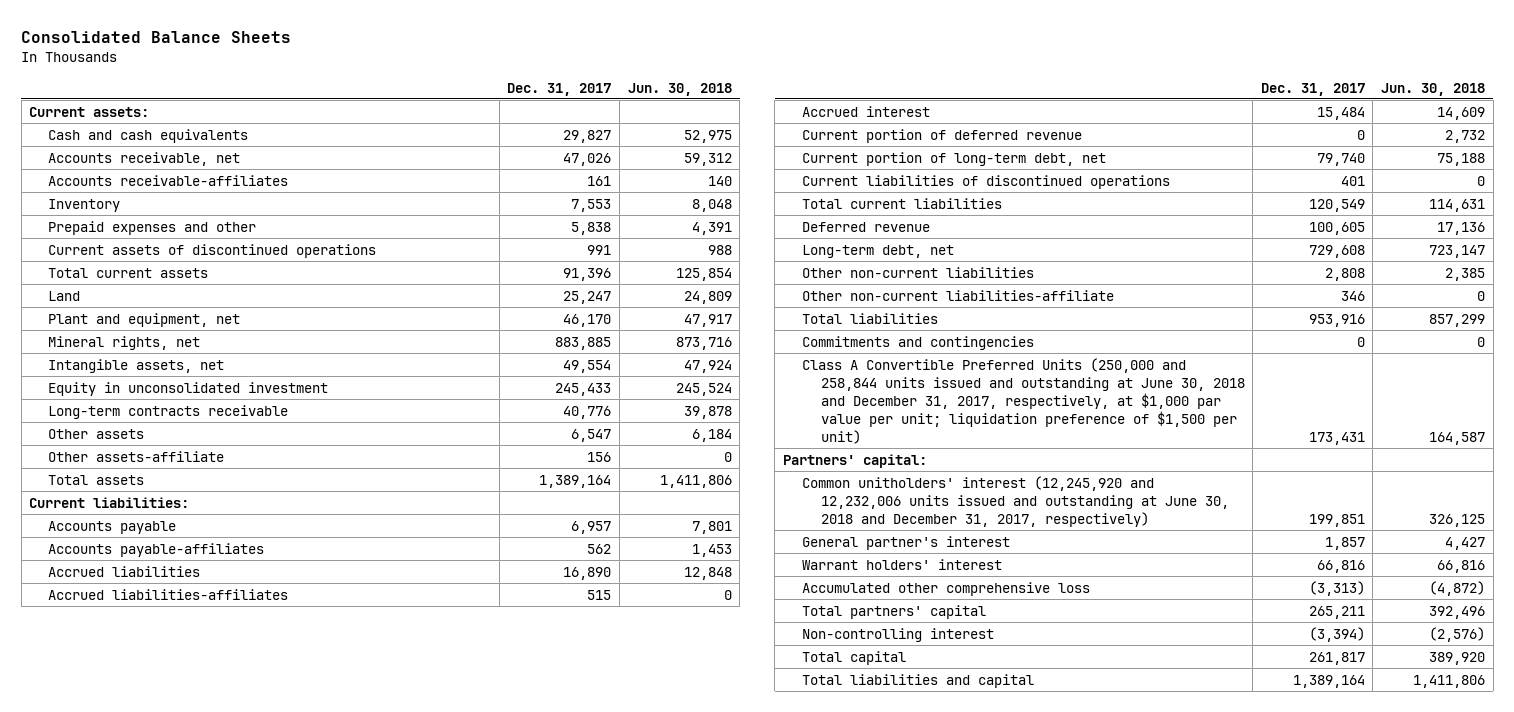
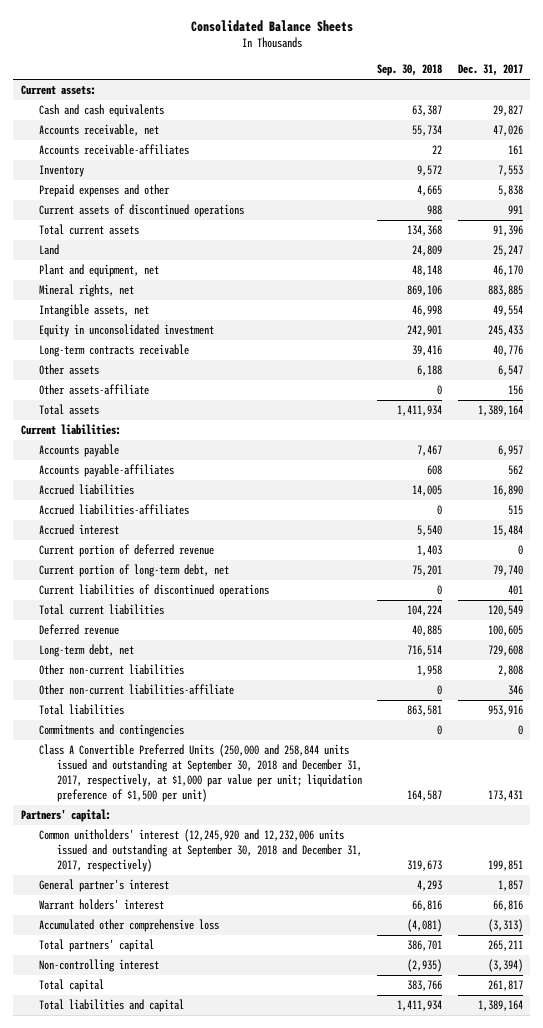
- | Dec. 31, 2017 | Jun. 30, 2018
+ | Sep. 30, 2018 | Dec. 31, 2017
- Class A Convertible Preferred Units (250,000 and 258,844 units issued and outstanding at June 30, 2018 and December 31, 2017, respectively, at $1,000 par value per unit; liquidation preference of $1,500 per unit) | 173,431 | 164,587
+ Class A Convertible Preferred Units (250,000 and 258,844 units issued and outstanding at September 30, 2018 and December 31, 2017, respectively, at $1,000 par value per unit; liquidation preference of $1,500 per unit) | 164,587 | 173,431
- Common unitholders' interest (12,245,920 and 12,232,006 units issued and outstanding at June 30, 2018 and December 31, 2017, respectively) | 199,851 | 326,125
+ Common unitholders' interest (12,245,920 and 12,232,006 units issued and outstanding at September 30, 2018 and December 31, 2017, respectively) | 319,673 | 199,851

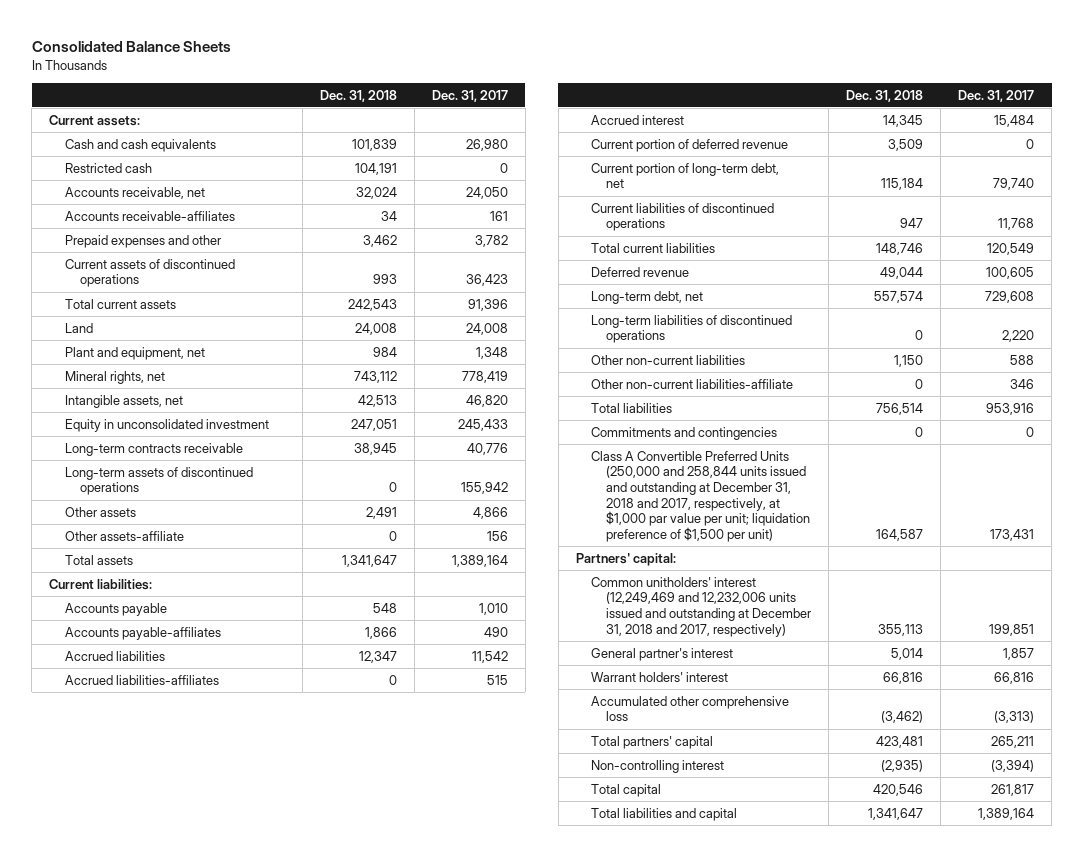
- | Sep. 30, 2018 | Dec. 31, 2017
+ | Dec. 31, 2018 | Dec. 31, 2017
- Cash and cash equivalents | 63,387 | 29,827
- Accounts receivable, net | 55,734 | 47,026
+ Cash and cash equivalents | 101,839 | 26,980
+ Restricted cash | 104,191 | 0
+ Accounts receivable, net | 32,024 | 24,050
- Inventory | 9,572 | 7,553
- Prepaid expenses and other | 4,665 | 5,838
- Current assets of discontinued operations | 988 | 991
+ Prepaid expenses and other | 3,462 | 3,782
+ Current assets of discontinued operations | 993 | 36,423
- Land | 24,809 | 25,247
- Plant and equipment, net | 48,148 | 46,170
- Mineral rights, net | 869,106 | 883,885
- Intangible assets, net | 46,998 | 49,554
+ Land | 24,008 | 24,008
+ Plant and equipment, net | 984 | 1,348
+ Mineral rights, net | 743,112 | 778,419
+ Intangible assets, net | 42,513 | 46,820
- Other assets | 6,188 | 6,547
+ Long-term assets of discontinued operations | 0 | 155,942
+ Other assets | 2,491 | 4,866
- Accounts payable | 7,467 | 6,957
- Accounts payable-affiliates | 608 | 562
- Accrued liabilities | 14,005 | 16,890
+ Accounts payable | 548 | 1,010
+ Accounts payable-affiliates | 1,866 | 490
+ Accrued liabilities | 12,347 | 11,542
- Current liabilities of discontinued operations | 0 | 401
+ Current liabilities of discontinued operations | 947 | 11,768
- Other non-current liabilities | 1,958 | 2,808
+ Long-term liabilities of discontinued operations | 0 | 2,220
+ Other non-current liabilities | 1,150 | 588
- Class A Convertible Preferred Units (250,000 and 258,844 units issued and outstanding at September 30, 2018 and December 31, 2017, respectively, at $1,000 par value per unit; liquidation preference of $1,500 per unit) | 164,587 | 173,431
+ Class A Convertible Preferred Units (250,000 and 258,844 units issued and outstanding at December 31, 2018 and 2017, respectively, at $1,000 par value per unit; liquidation preference of $1,500 per unit) | 164,587 | 173,431
- Common unitholders' interest (12,245,920 and 12,232,006 units issued and outstanding at September 30, 2018 and December 31, 2017, respectively) | 319,673 | 199,851
+ Common unitholders' interest (12,249,469 and 12,232,006 units issued and outstanding at December 31, 2018 and 2017, respectively) | 355,113 | 199,851

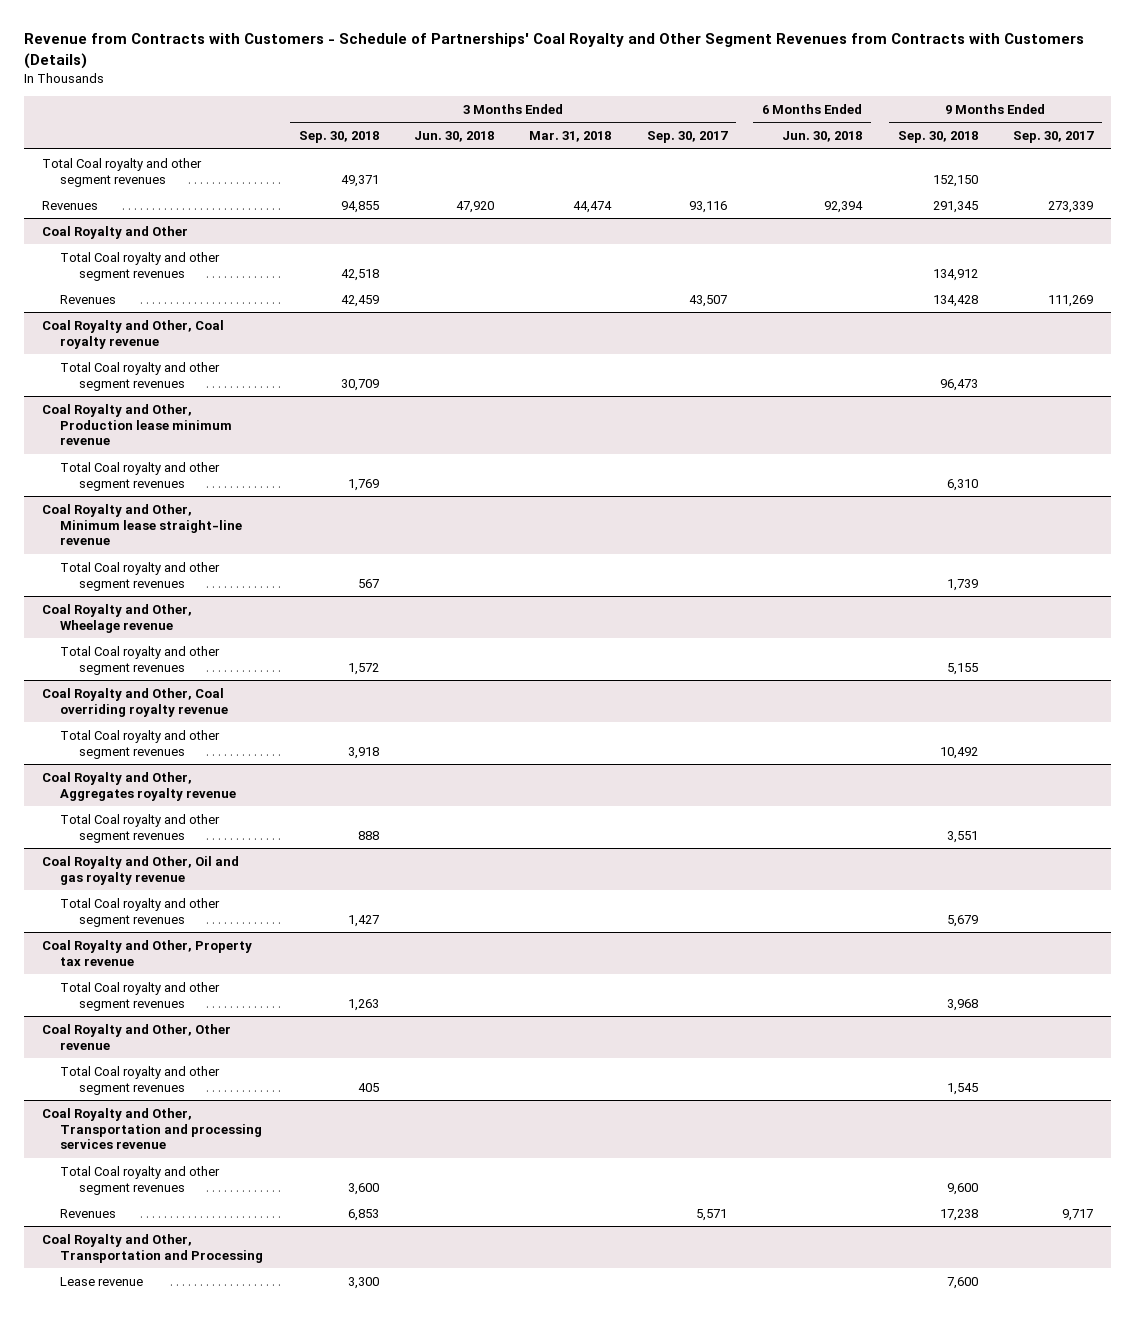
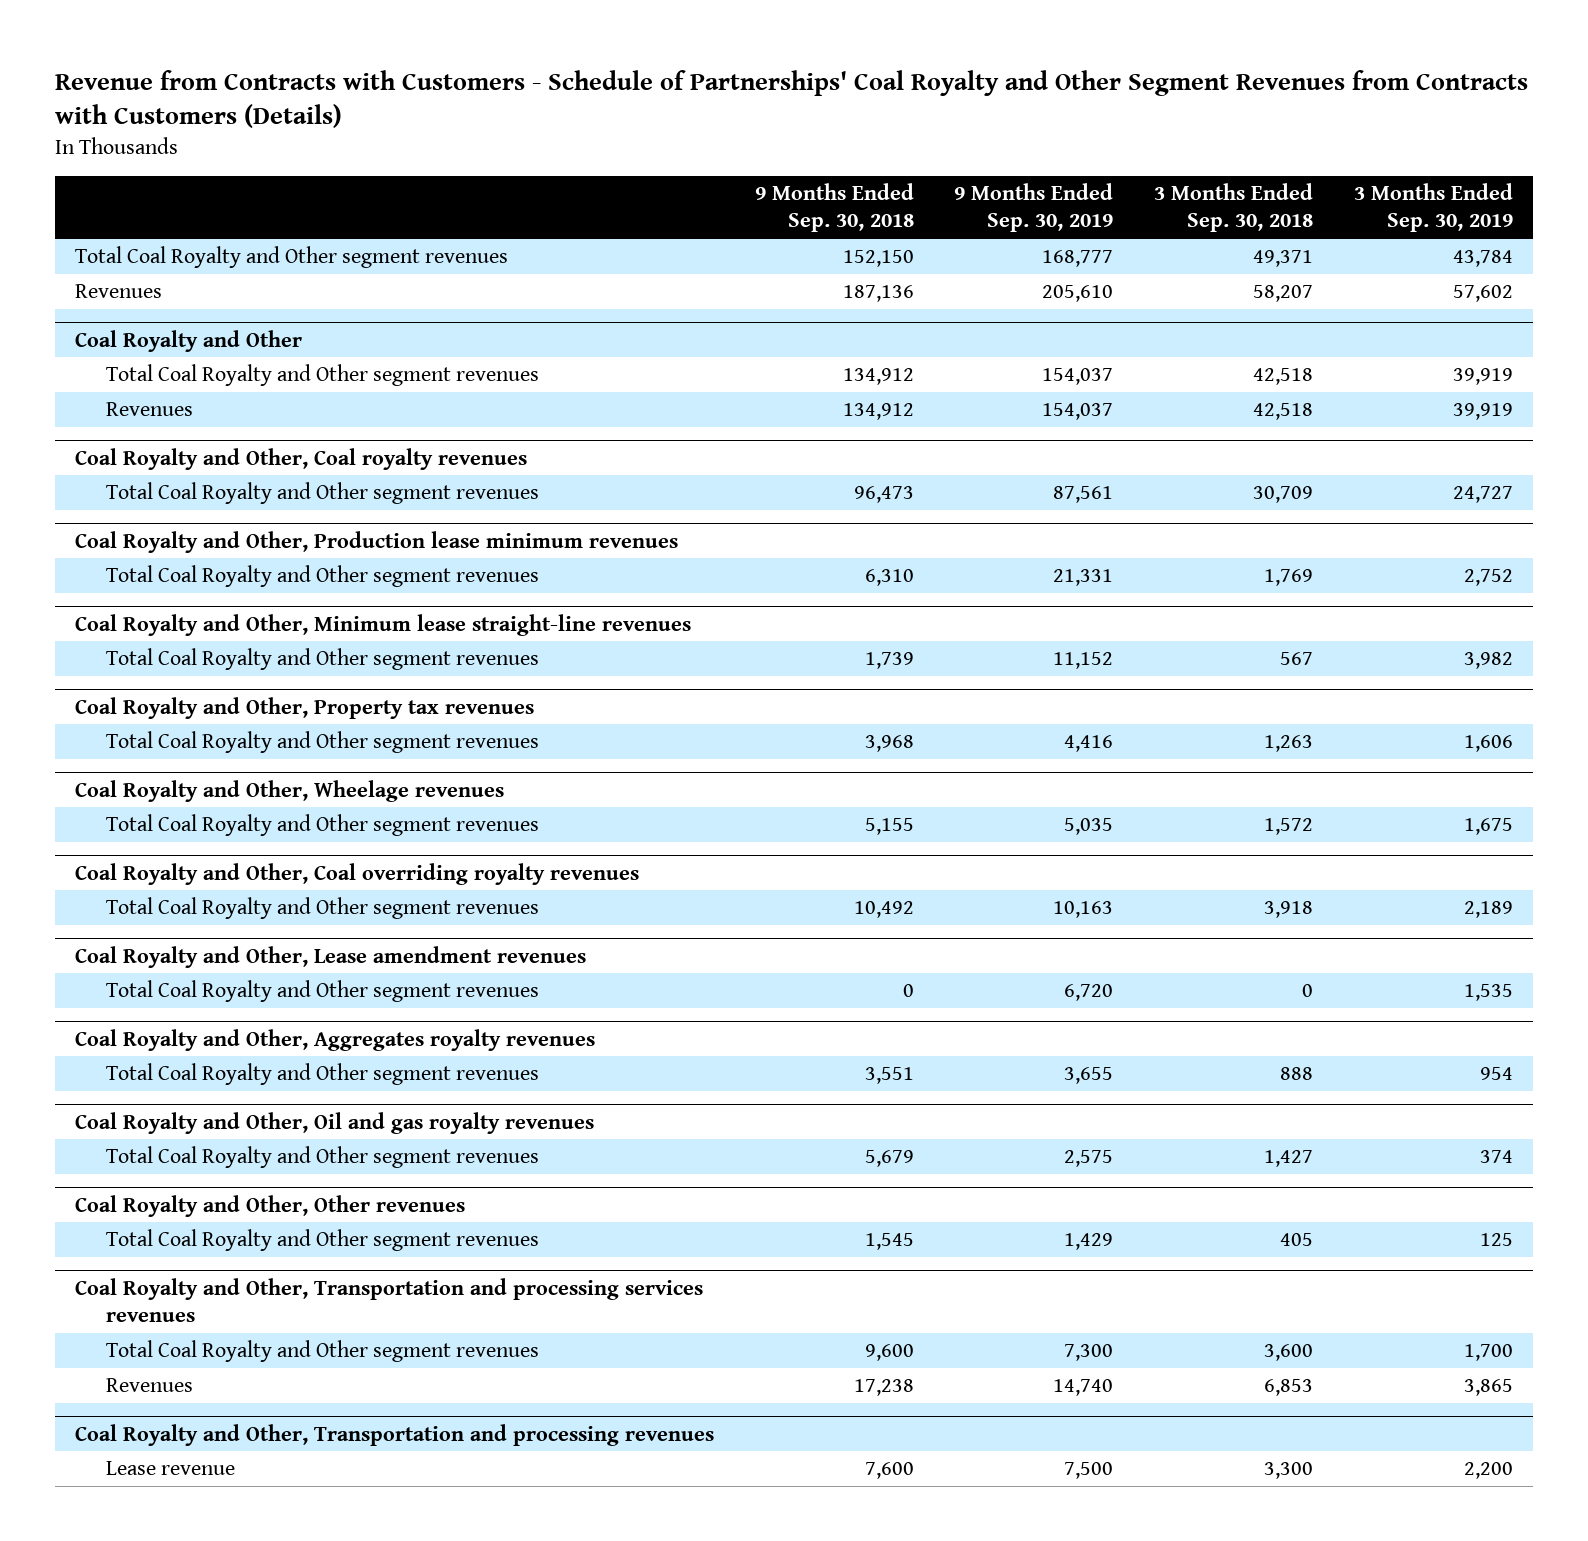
- | 3 Months Ended Sep. 30, 2018 | 3 Months Ended Jun. 30, 2018 | 3 Months Ended Mar. 31, 2018 | 3 Months Ended Sep. 30, 2017 | 6 Months Ended Jun. 30, 2018 | 9 Months Ended Sep. 30, 2018 | 9 Months Ended Sep. 30, 2017
+ | 9 Months Ended Sep. 30, 2018 | 9 Months Ended Sep. 30, 2019 | 3 Months Ended Sep. 30, 2018 | 3 Months Ended Sep. 30, 2019
- Total Coal royalty and other segment revenues | 49,371 | | | | | 152,150 |
- Revenues | 94,855 | 47,920 | 44,474 | 93,116 | 92,394 | 291,345 | 273,339
+ Total Coal Royalty and Other segment revenues | 152,150 | 168,777 | 49,371 | 43,784
+ Revenues | 187,136 | 205,610 | 58,207 | 57,602
@ Coal Royalty and Other
- Total Coal royalty and other segment revenues | 42,518 | | | | | 134,912 |
- Revenues | 42,459 | | | 43,507 | | 134,428 | 111,269
- Coal Royalty and Other, Coal royalty revenue
- Total Coal royalty and other segment revenues | 30,709 | | | | | 96,473 |
- Coal Royalty and Other, Production lease minimum revenue
- Total Coal royalty and other segment revenues | 1,769 | | | | | 6,310 |
- Coal Royalty and Other, Minimum lease straight-line revenue
- Total Coal royalty and other segment revenues | 567 | | | | | 1,739 |
- Coal Royalty and Other, Wheelage revenue
- Total Coal royalty and other segment revenues | 1,572 | | | | | 5,155 |
- Coal Royalty and Other, Coal overriding royalty revenue
- Total Coal royalty and other segment revenues | 3,918 | | | | | 10,492 |
- Coal Royalty and Other, Aggregates royalty revenue
- Total Coal royalty and other segment revenues | 888 | | | | | 3,551 |
- Coal Royalty and Other, Oil and gas royalty revenue
- Total Coal royalty and other segment revenues | 1,427 | | | | | 5,679 |
- Coal Royalty and Other, Property tax revenue
- Total Coal royalty and other segment revenues | 1,263 | | | | | 3,968 |
- Coal Royalty and Other, Other revenue
- Total Coal royalty and other segment revenues | 405 | | | | | 1,545 |
- Coal Royalty and Other, Transportation and processing services revenue
- Total Coal royalty and other segment revenues | 3,600 | | | | | 9,600 |
@ Coal Royalty and Other
+ Total Coal Royalty and Other segment revenues | 134,912 | 154,037 | 42,518 | 39,919
+ Revenues | 134,912 | 154,037 | 42,518 | 39,919
+ Coal Royalty and Other, Coal royalty revenues
+ Total Coal Royalty and Other segment revenues | 96,473 | 87,561 | 30,709 | 24,727
+ Coal Royalty and Other, Production lease minimum revenues
+ Total Coal Royalty and Other segment revenues | 6,310 | 21,331 | 1,769 | 2,752
+ Coal Royalty and Other, Minimum lease straight-line revenues
+ Total Coal Royalty and Other segment revenues | 1,739 | 11,152 | 567 | 3,982
+ Coal Royalty and Other, Property tax revenues
+ Total Coal Royalty and Other segment revenues | 3,968 | 4,416 | 1,263 | 1,606
+ Coal Royalty and Other, Wheelage revenues
+ Total Coal Royalty and Other segment revenues | 5,155 | 5,035 | 1,572 | 1,675
+ Coal Royalty and Other, Coal overriding royalty revenues
+ Total Coal Royalty and Other segment revenues | 10,492 | 10,163 | 3,918 | 2,189
+ Coal Royalty and Other, Lease amendment revenues
+ Total Coal Royalty and Other segment revenues | 0 | 6,720 | 0 | 1,535
+ Coal Royalty and Other, Aggregates royalty revenues
+ Total Coal Royalty and Other segment revenues | 3,551 | 3,655 | 888 | 954
+ Coal Royalty and Other, Oil and gas royalty revenues
+ Total Coal Royalty and Other segment revenues | 5,679 | 2,575 | 1,427 | 374
+ Coal Royalty and Other, Other revenues
+ Total Coal Royalty and Other segment revenues | 1,545 | 1,429 | 405 | 125
+ Coal Royalty and Other, Transportation and processing services revenues
+ Total Coal Royalty and Other segment revenues | 9,600 | 7,300 | 3,600 | 1,700
- Coal Royalty and Other, Transportation and Processing
+ Coal Royalty and Other, Transportation and processing revenues

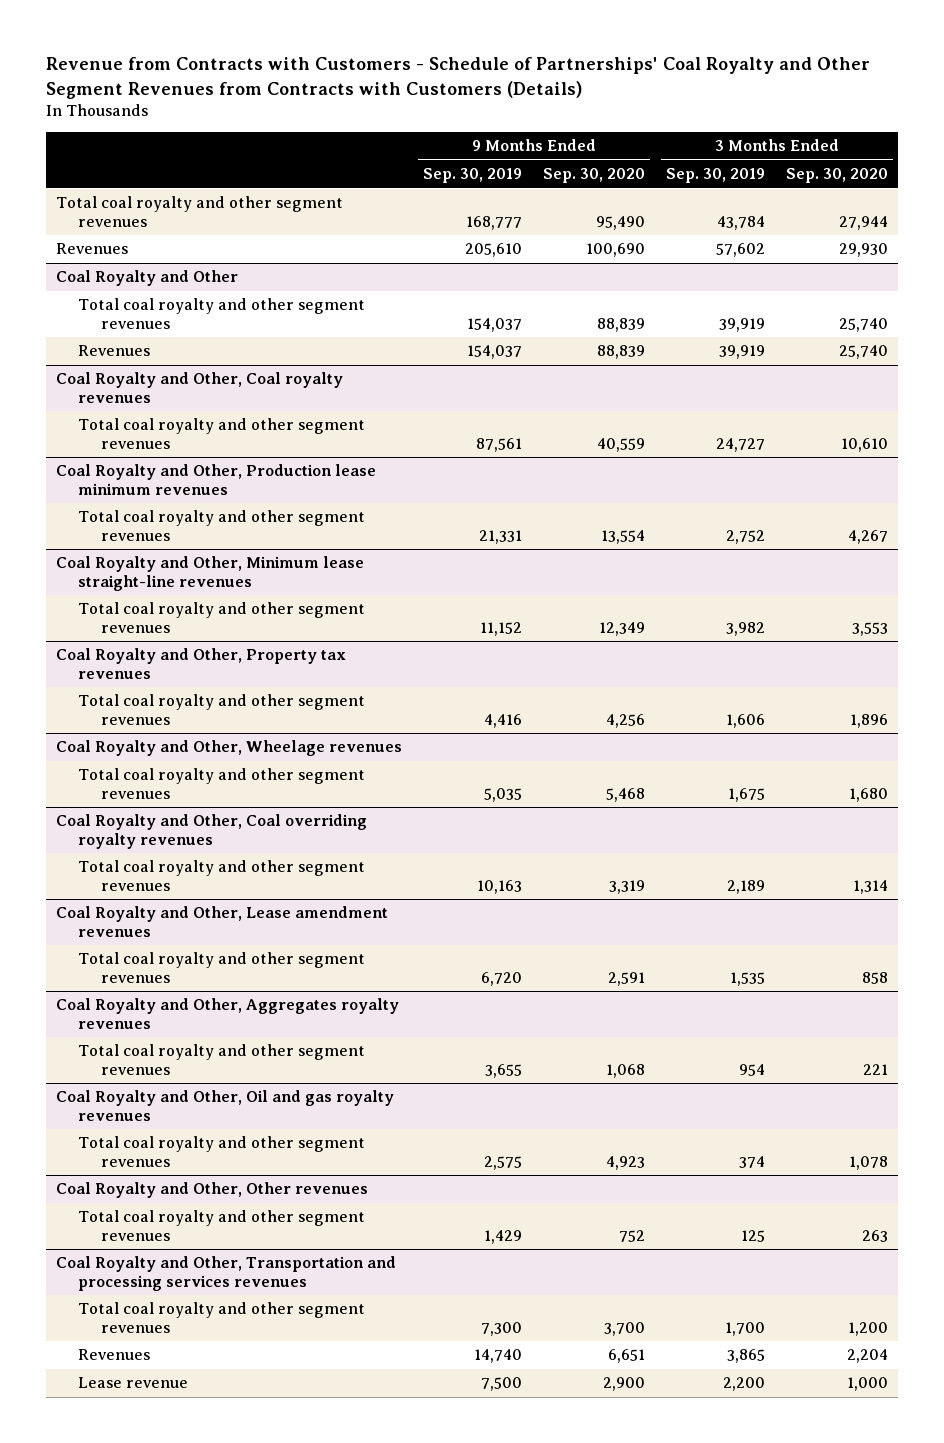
- | 9 Months Ended Sep. 30, 2018 | 9 Months Ended Sep. 30, 2019 | 3 Months Ended Sep. 30, 2018 | 3 Months Ended Sep. 30, 2019
+ | 9 Months Ended Sep. 30, 2019 | 9 Months Ended Sep. 30, 2020 | 3 Months Ended Sep. 30, 2019 | 3 Months Ended Sep. 30, 2020
- Total Coal Royalty and Other segment revenues | 152,150 | 168,777 | 49,371 | 43,784
+ Total coal royalty and other segment revenues | 168,777 | 95,490 | 43,784 | 27,944
@ Coal Royalty and Other
- Total Coal Royalty and Other segment revenues | 134,912 | 154,037 | 42,518 | 39,919
+ Total coal royalty and other segment revenues | 154,037 | 88,839 | 39,919 | 25,740
@ Coal Royalty and Other, Coal royalty revenues
- Total Coal Royalty and Other segment revenues | 96,473 | 87,561 | 30,709 | 24,727
+ Total coal royalty and other segment revenues | 87,561 | 40,559 | 24,727 | 10,610
@ Coal Royalty and Other, Production lease minimum revenues
- Total Coal Royalty and Other segment revenues | 6,310 | 21,331 | 1,769 | 2,752
+ Total coal royalty and other segment revenues | 21,331 | 13,554 | 2,752 | 4,267
@ Coal Royalty and Other, Minimum lease straight-line revenues
- Total Coal Royalty and Other segment revenues | 1,739 | 11,152 | 567 | 3,982
+ Total coal royalty and other segment revenues | 11,152 | 12,349 | 3,982 | 3,553
@ Coal Royalty and Other, Property tax revenues
- Total Coal Royalty and Other segment revenues | 3,968 | 4,416 | 1,263 | 1,606
+ Total coal royalty and other segment revenues | 4,416 | 4,256 | 1,606 | 1,896
@ Coal Royalty and Other, Wheelage revenues
- Total Coal Royalty and Other segment revenues | 5,155 | 5,035 | 1,572 | 1,675
+ Total coal royalty and other segment revenues | 5,035 | 5,468 | 1,675 | 1,680
@ Coal Royalty and Other, Coal overriding royalty revenues
- Total Coal Royalty and Other segment revenues | 10,492 | 10,163 | 3,918 | 2,189
+ Total coal royalty and other segment revenues | 10,163 | 3,319 | 2,189 | 1,314
@ Coal Royalty and Other, Lease amendment revenues
- Total Coal Royalty and Other segment revenues | 0 | 6,720 | 0 | 1,535
+ Total coal royalty and other segment revenues | 6,720 | 2,591 | 1,535 | 858
@ Coal Royalty and Other, Aggregates royalty revenues
- Total Coal Royalty and Other segment revenues | 3,551 | 3,655 | 888 | 954
+ Total coal royalty and other segment revenues | 3,655 | 1,068 | 954 | 221
@ Coal Royalty and Other, Oil and gas royalty revenues
- Total Coal Royalty and Other segment revenues | 5,679 | 2,575 | 1,427 | 374
+ Total coal royalty and other segment revenues | 2,575 | 4,923 | 374 | 1,078
@ Coal Royalty and Other, Other revenues
- Total Coal Royalty and Other segment revenues | 1,545 | 1,429 | 405 | 125
+ Total coal royalty and other segment revenues | 1,429 | 752 | 125 | 263
@ Coal Royalty and Other, Transportation and processing services revenues
- Total Coal Royalty and Other segment revenues | 9,600 | 7,300 | 3,600 | 1,700
+ Total coal royalty and other segment revenues | 7,300 | 3,700 | 1,700 | 1,200
- Coal Royalty and Other, Transportation and processing revenues

